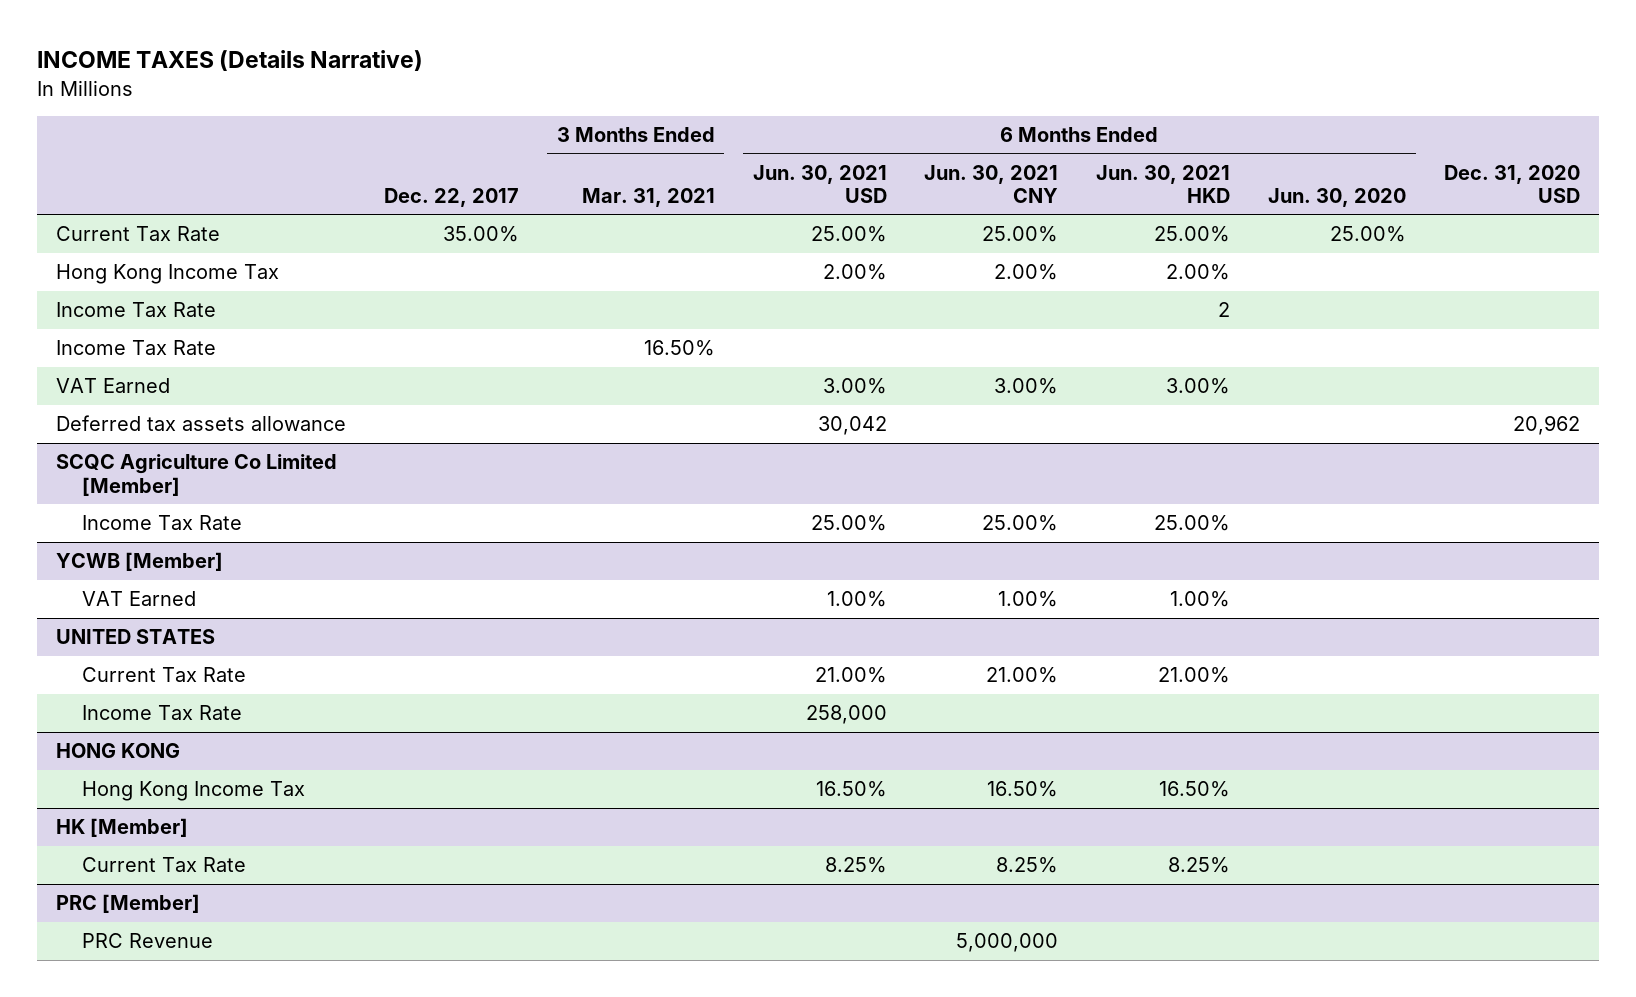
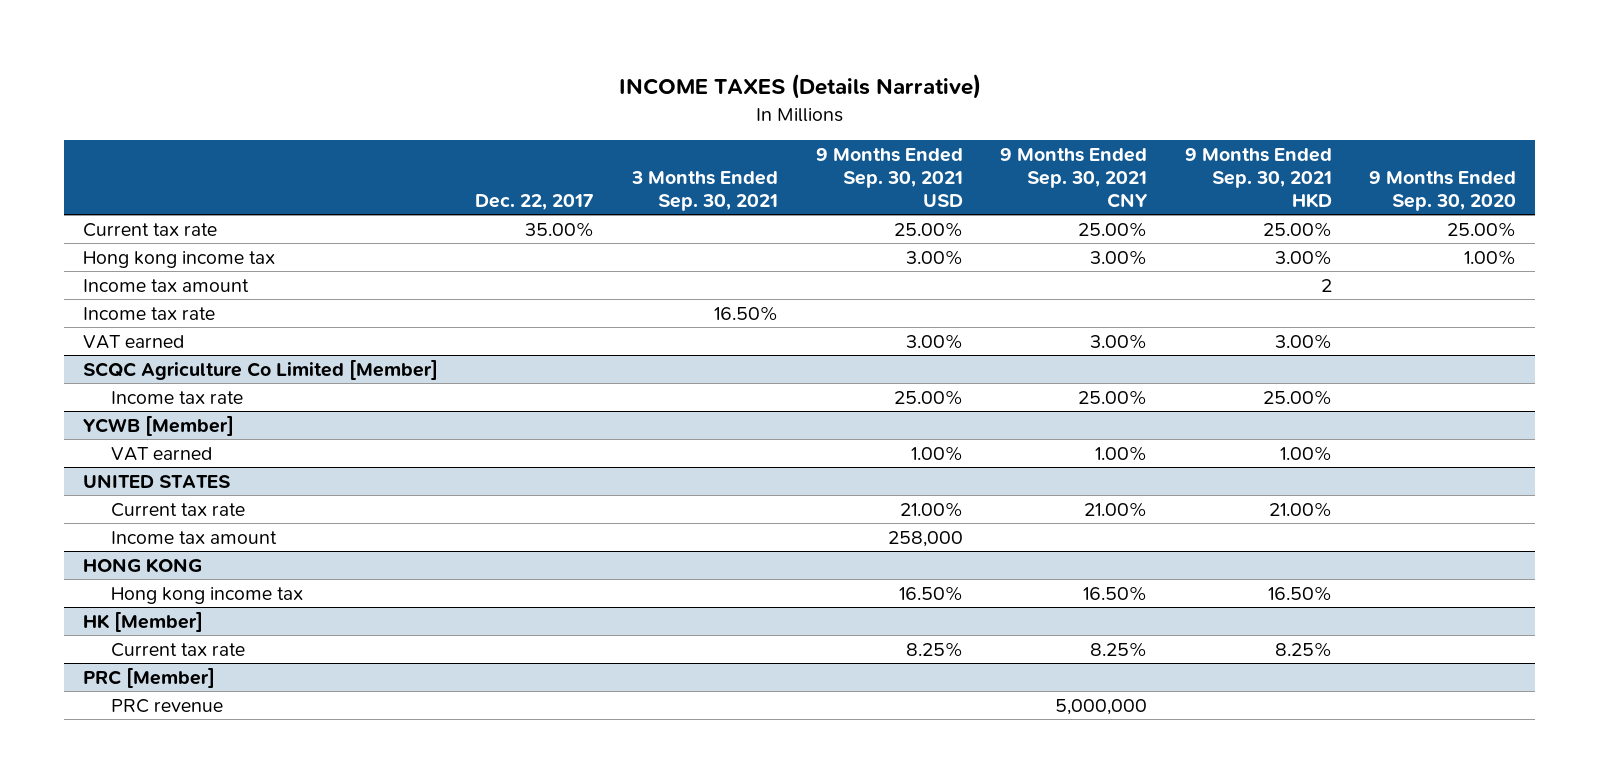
- | Dec. 22, 2017 | 3 Months Ended Mar. 31, 2021 | 6 Months Ended Jun. 30, 2021 USD | 6 Months Ended Jun. 30, 2021 CNY | 6 Months Ended Jun. 30, 2021 HKD | 6 Months Ended Jun. 30, 2020 | Dec. 31, 2020 USD
+ | Dec. 22, 2017 | 3 Months Ended Sep. 30, 2021 | 9 Months Ended Sep. 30, 2021 USD | 9 Months Ended Sep. 30, 2021 CNY | 9 Months Ended Sep. 30, 2021 HKD | 9 Months Ended Sep. 30, 2020
- Current Tax Rate | 35.00% | | 25.00% | 25.00% | 25.00% | 25.00% |
- Hong Kong Income Tax | | | 2.00% | 2.00% | 2.00% | |
- Income Tax Rate | | | | | 2 | |
- Income Tax Rate | | 16.50% | | | | |
- VAT Earned | | | 3.00% | 3.00% | 3.00% | |
- Deferred tax assets allowance | | | 30,042 | | | | 20,962
+ Current tax rate | 35.00% | | 25.00% | 25.00% | 25.00% | 25.00%
+ Hong kong income tax | | | 3.00% | 3.00% | 3.00% | 1.00%
+ Income tax amount | | | | | 2 |
+ Income tax rate | | 16.50% | | | |
+ VAT earned | | | 3.00% | 3.00% | 3.00% |
@ SCQC Agriculture Co Limited [Member]
- Income Tax Rate | | | 25.00% | 25.00% | 25.00% | |
+ Income tax rate | | | 25.00% | 25.00% | 25.00% |
@ YCWB [Member]
- VAT Earned | | | 1.00% | 1.00% | 1.00% | |
+ VAT earned | | | 1.00% | 1.00% | 1.00% |
@ UNITED STATES
- Current Tax Rate | | | 21.00% | 21.00% | 21.00% | |
- Income Tax Rate | | | 258,000 | | | |
+ Current tax rate | | | 21.00% | 21.00% | 21.00% |
+ Income tax amount | | | 258,000 | | |
@ HONG KONG
- Hong Kong Income Tax | | | 16.50% | 16.50% | 16.50% | |
+ Hong kong income tax | | | 16.50% | 16.50% | 16.50% |
@ HK [Member]
- Current Tax Rate | | | 8.25% | 8.25% | 8.25% | |
+ Current tax rate | | | 8.25% | 8.25% | 8.25% |
@ PRC [Member]
- PRC Revenue | | | | 5,000,000 | | |
+ PRC revenue | | | | 5,000,000 | |

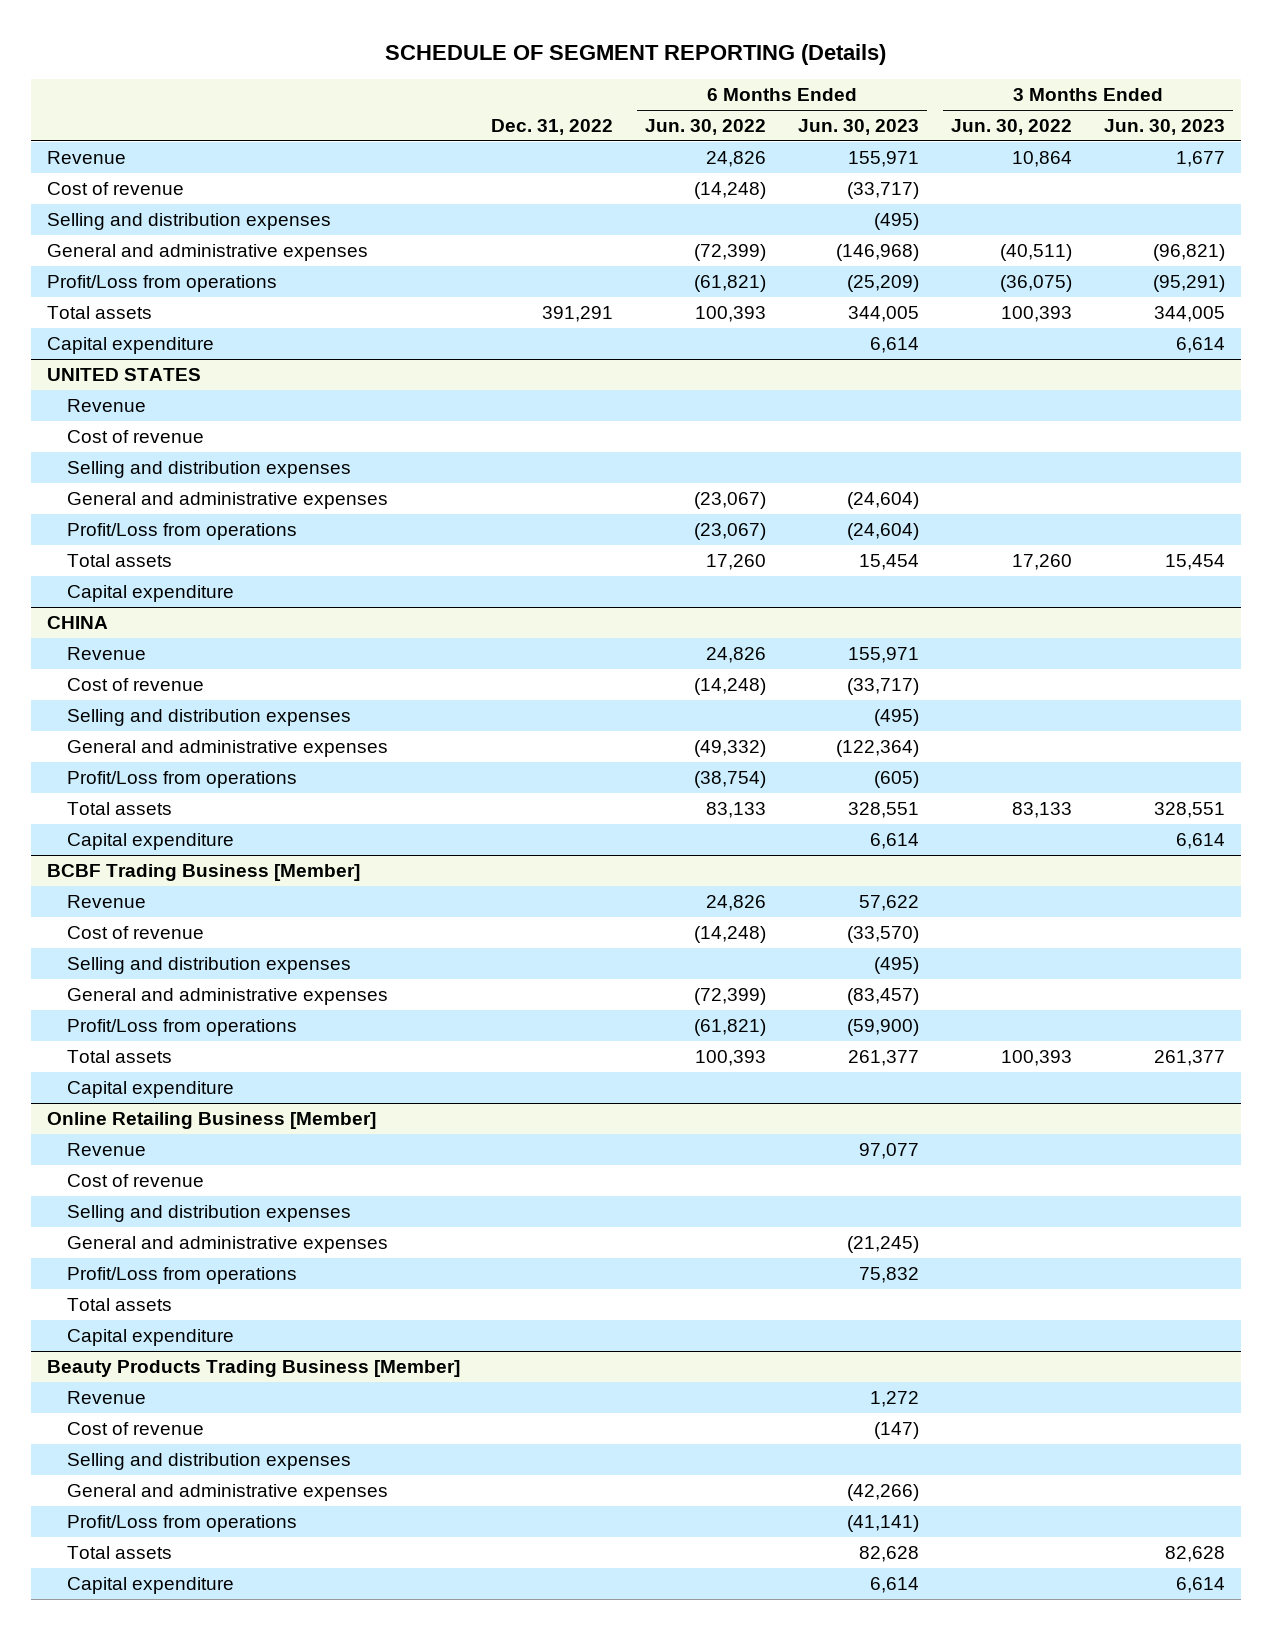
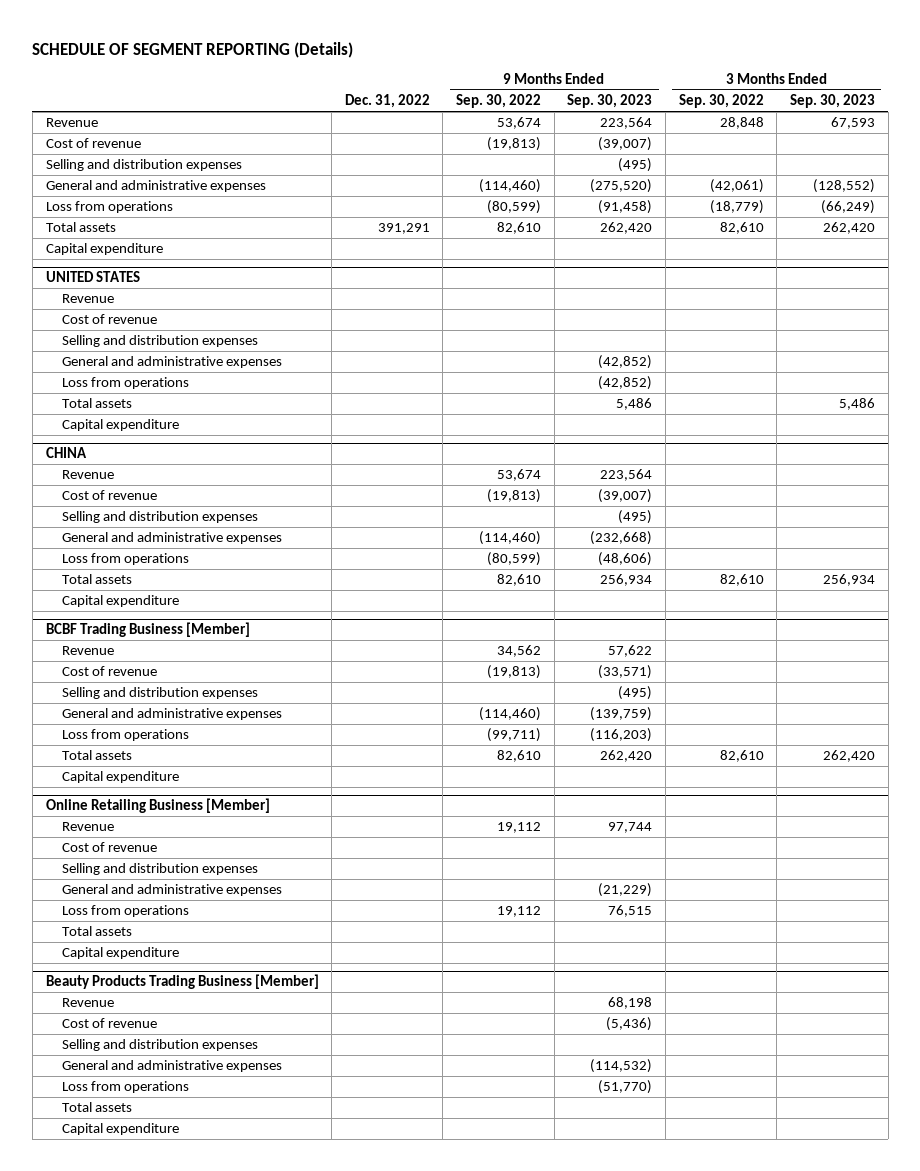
- | Dec. 31, 2022 | 6 Months Ended Jun. 30, 2022 | 6 Months Ended Jun. 30, 2023 | 3 Months Ended Jun. 30, 2022 | 3 Months Ended Jun. 30, 2023
+ | Dec. 31, 2022 | 9 Months Ended Sep. 30, 2022 | 9 Months Ended Sep. 30, 2023 | 3 Months Ended Sep. 30, 2022 | 3 Months Ended Sep. 30, 2023
- Profit/Loss from operations | | (61,821) | (25,209) | (36,075) | (95,291)
+ Loss from operations | | (80,599) | (91,458) | (18,779) | (66,249)
@ UNITED STATES
- Profit/Loss from operations | | (23,067) | (24,604) | |
+ Loss from operations | | | (42,852) | |
@ CHINA
- Profit/Loss from operations | | (38,754) | (605) | |
+ Loss from operations | | (80,599) | (48,606) | |
@ BCBF Trading Business [Member]
- Profit/Loss from operations | | (61,821) | (59,900) | |
+ Loss from operations | | (99,711) | (116,203) | |
@ Online Retailing Business [Member]
- Profit/Loss from operations | | | 75,832 | |
+ Loss from operations | | 19,112 | 76,515 | |
@ Beauty Products Trading Business [Member]
- Profit/Loss from operations | | | (41,141) | |
+ Loss from operations | | | (51,770) | |

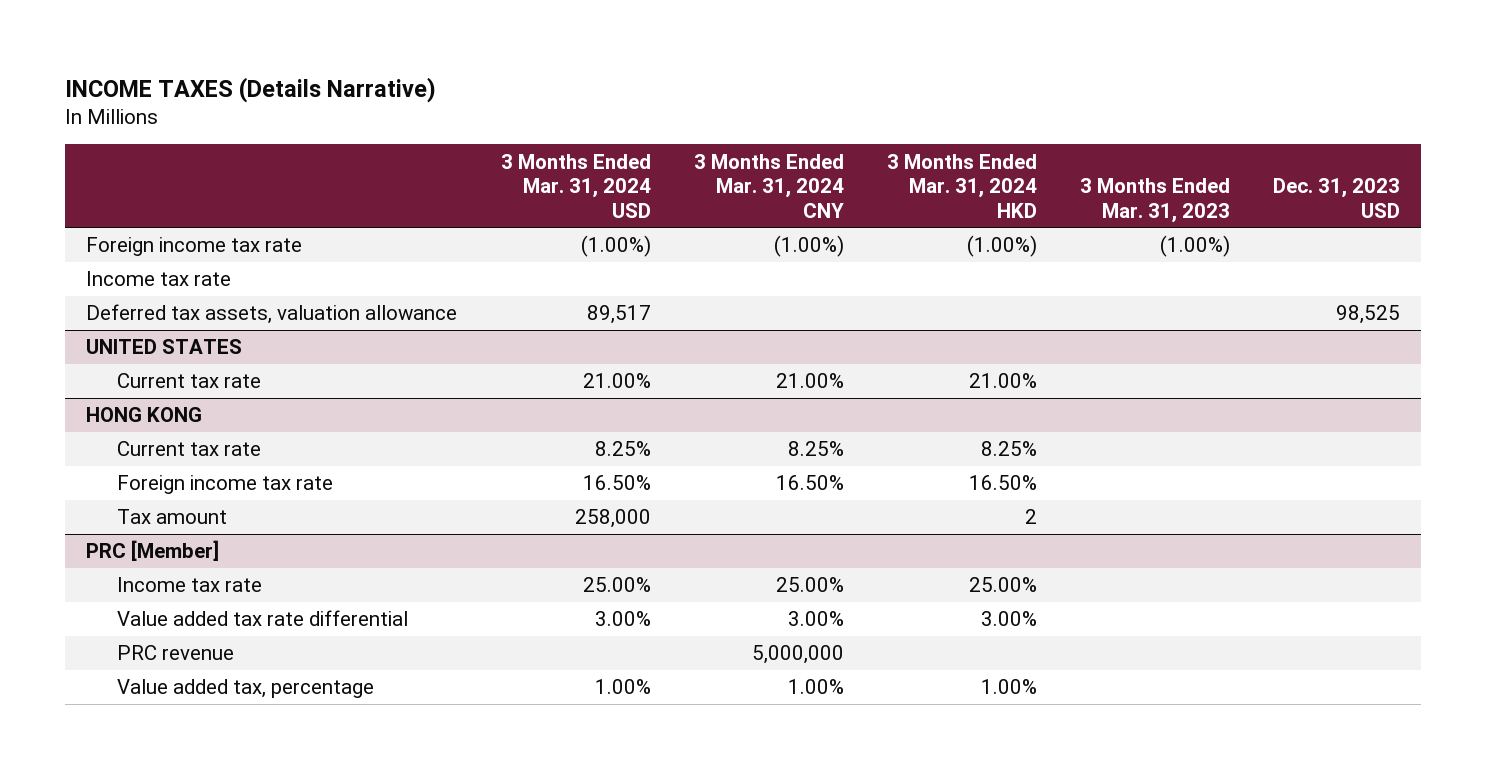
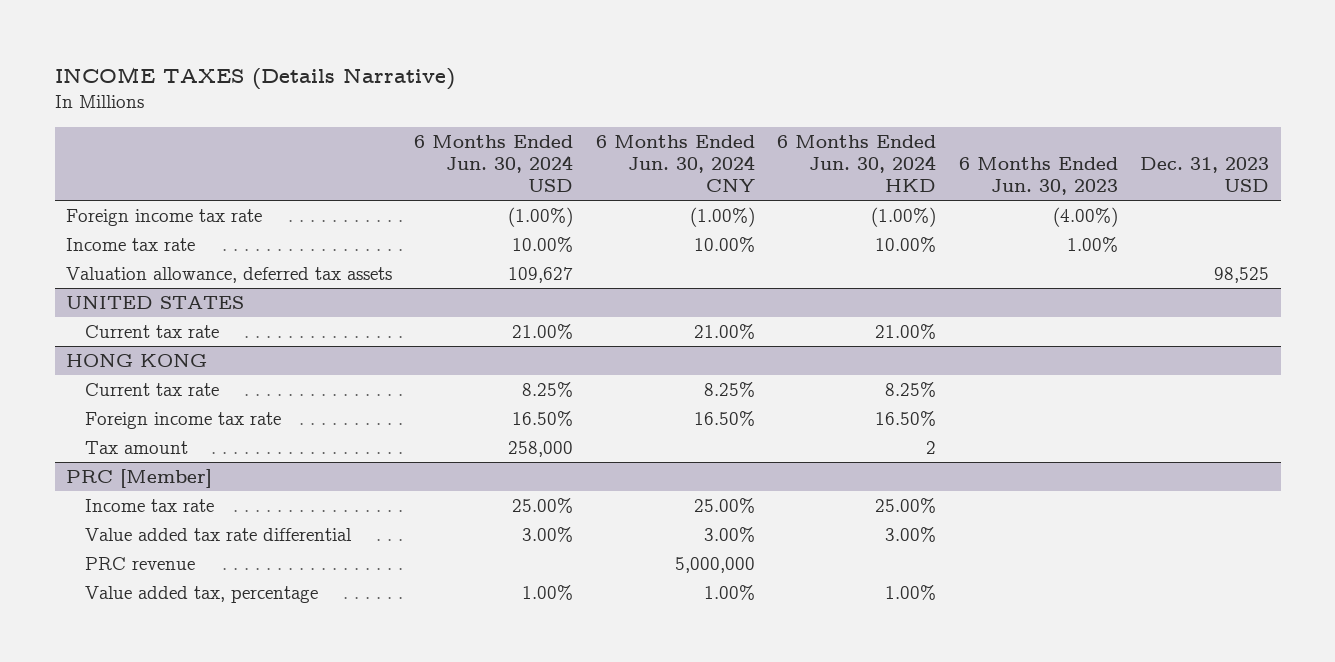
- | 3 Months Ended Mar. 31, 2024 USD | 3 Months Ended Mar. 31, 2024 CNY | 3 Months Ended Mar. 31, 2024 HKD | 3 Months Ended Mar. 31, 2023 | Dec. 31, 2023 USD
+ | 6 Months Ended Jun. 30, 2024 USD | 6 Months Ended Jun. 30, 2024 CNY | 6 Months Ended Jun. 30, 2024 HKD | 6 Months Ended Jun. 30, 2023 | Dec. 31, 2023 USD
- Deferred tax assets, valuation allowance | 89,517 | | | | 98,525
+ Valuation allowance, deferred tax assets | 109,627 | | | | 98,525

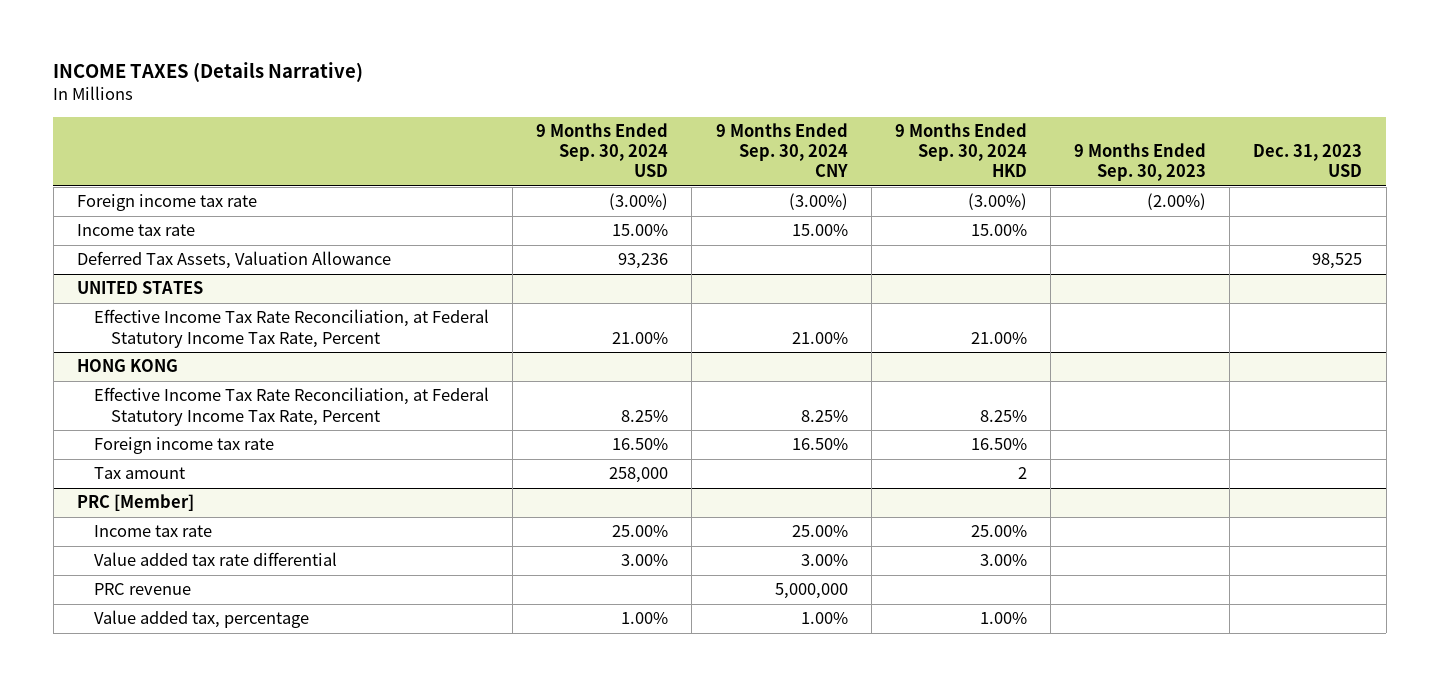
- | 6 Months Ended Jun. 30, 2024 USD | 6 Months Ended Jun. 30, 2024 CNY | 6 Months Ended Jun. 30, 2024 HKD | 6 Months Ended Jun. 30, 2023 | Dec. 31, 2023 USD
+ | 9 Months Ended Sep. 30, 2024 USD | 9 Months Ended Sep. 30, 2024 CNY | 9 Months Ended Sep. 30, 2024 HKD | 9 Months Ended Sep. 30, 2023 | Dec. 31, 2023 USD
- Valuation allowance, deferred tax assets | 109,627 | | | | 98,525
+ Deferred Tax Assets, Valuation Allowance | 93,236 | | | | 98,525
@ UNITED STATES
- Current tax rate | 21.00% | 21.00% | 21.00% | |
+ Effective Income Tax Rate Reconciliation, at Federal Statutory Income Tax Rate, Percent | 21.00% | 21.00% | 21.00% | |
@ HONG KONG
- Current tax rate | 8.25% | 8.25% | 8.25% | |
+ Effective Income Tax Rate Reconciliation, at Federal Statutory Income Tax Rate, Percent | 8.25% | 8.25% | 8.25% | |

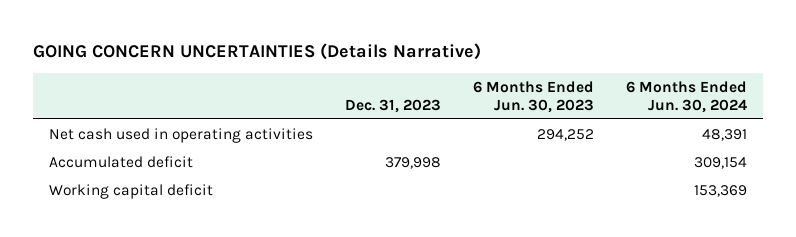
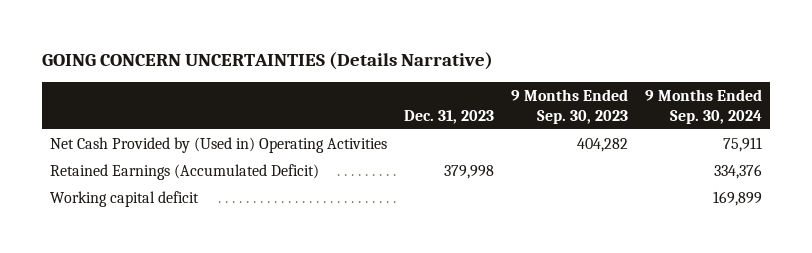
- | Dec. 31, 2023 | 6 Months Ended Jun. 30, 2023 | 6 Months Ended Jun. 30, 2024
+ | Dec. 31, 2023 | 9 Months Ended Sep. 30, 2023 | 9 Months Ended Sep. 30, 2024
- Net cash used in operating activities | | 294,252 | 48,391
- Accumulated deficit | 379,998 | | 309,154
+ Net Cash Provided by (Used in) Operating Activities | | 404,282 | 75,911
+ Retained Earnings (Accumulated Deficit) | 379,998 | | 334,376

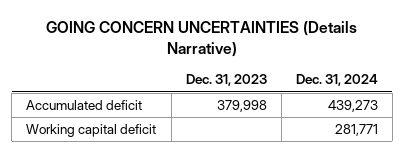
- | Dec. 31, 2023 | 9 Months Ended Sep. 30, 2023 | 9 Months Ended Sep. 30, 2024
+ | Dec. 31, 2023 | Dec. 31, 2024
- Net Cash Provided by (Used in) Operating Activities | | 404,282 | 75,911
- Retained Earnings (Accumulated Deficit) | 379,998 | | 334,376
+ Accumulated deficit | 379,998 | 439,273

